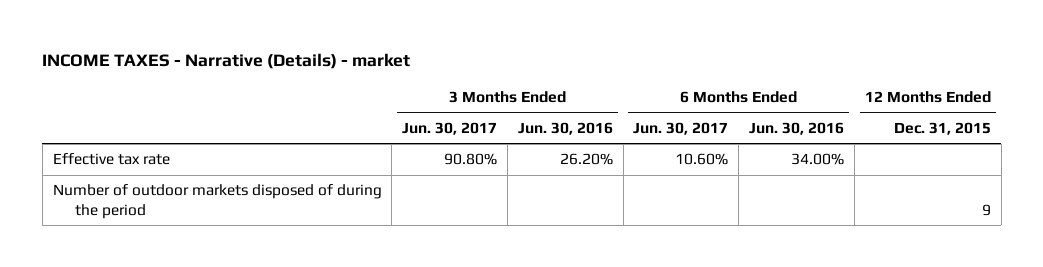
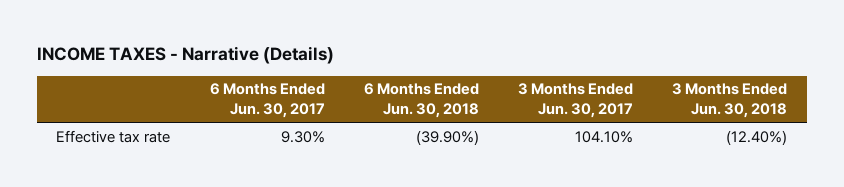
- INCOME TAXES - Narrative (Details) - market
+ INCOME TAXES - Narrative (Details)
- | 3 Months Ended Jun. 30, 2017 | 3 Months Ended Jun. 30, 2016 | 6 Months Ended Jun. 30, 2017 | 6 Months Ended Jun. 30, 2016 | 12 Months Ended Dec. 31, 2015
+ | 6 Months Ended Jun. 30, 2017 | 6 Months Ended Jun. 30, 2018 | 3 Months Ended Jun. 30, 2017 | 3 Months Ended Jun. 30, 2018
- Effective tax rate | 90.80% | 26.20% | 10.60% | 34.00% |
- Number of outdoor markets disposed of during the period | | | | | 9
+ Effective tax rate | 9.30% | (39.90%) | 104.10% | (12.40%)

